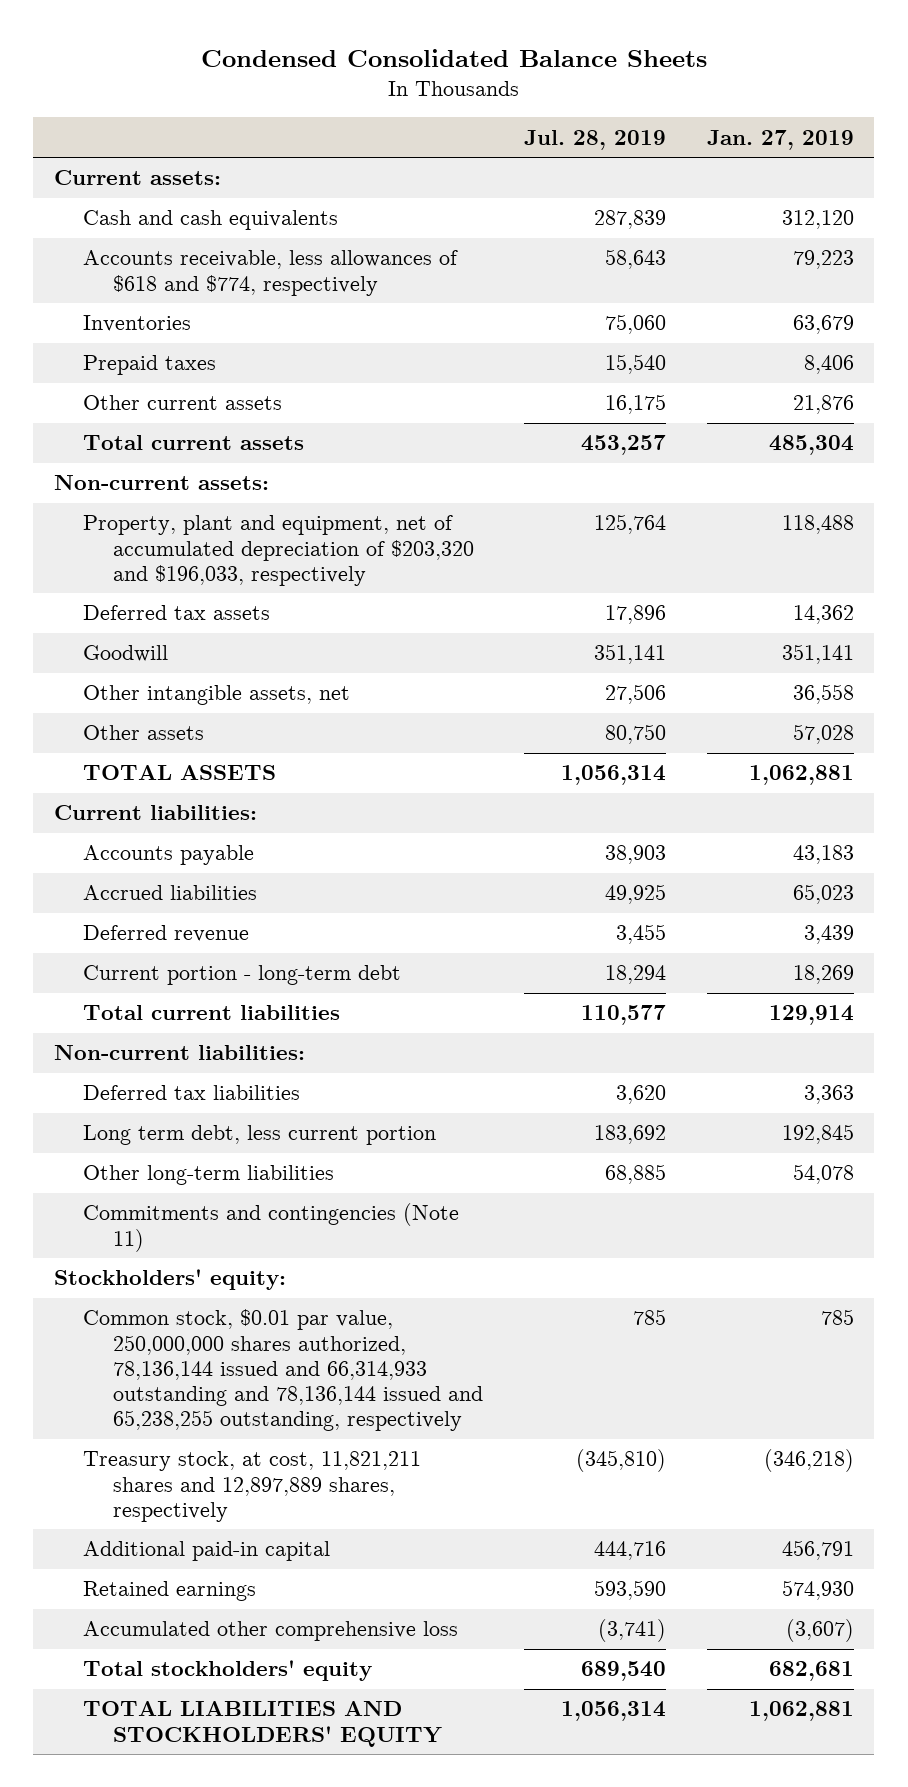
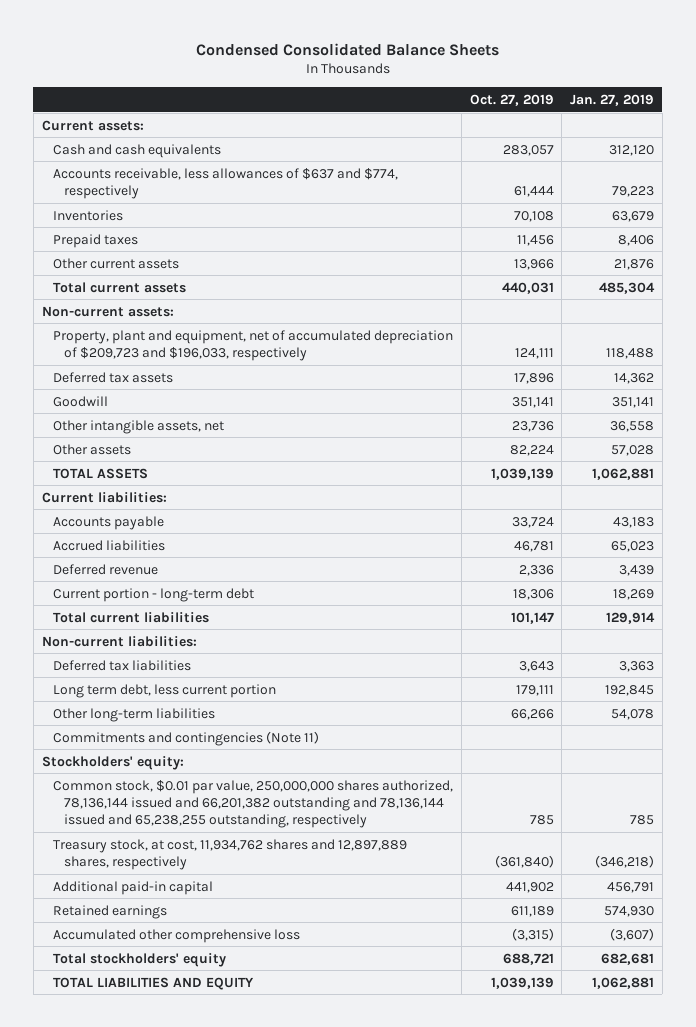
- | Jul. 28, 2019 | Jan. 27, 2019
+ | Oct. 27, 2019 | Jan. 27, 2019
- Accounts receivable, less allowances of $618 and $774, respectively | 58,643 | 79,223
+ Accounts receivable, less allowances of $637 and $774, respectively | 61,444 | 79,223
- Property, plant and equipment, net of accumulated depreciation of $203,320 and $196,033, respectively | 125,764 | 118,488
+ Property, plant and equipment, net of accumulated depreciation of $209,723 and $196,033, respectively | 124,111 | 118,488
- Common stock, $0.01 par value, 250,000,000 shares authorized, 78,136,144 issued and 66,314,933 outstanding and 78,136,144 issued and 65,238,255 outstanding, respectively | 785 | 785
- Treasury stock, at cost, 11,821,211 shares and 12,897,889 shares, respectively | (345,810) | (346,218)
+ Common stock, $0.01 par value, 250,000,000 shares authorized, 78,136,144 issued and 66,201,382 outstanding and 78,136,144 issued and 65,238,255 outstanding, respectively | 785 | 785
+ Treasury stock, at cost, 11,934,762 shares and 12,897,889 shares, respectively | (361,840) | (346,218)
- TOTAL LIABILITIES AND STOCKHOLDERS' EQUITY | 1,056,314 | 1,062,881
+ TOTAL LIABILITIES AND EQUITY | 1,039,139 | 1,062,881

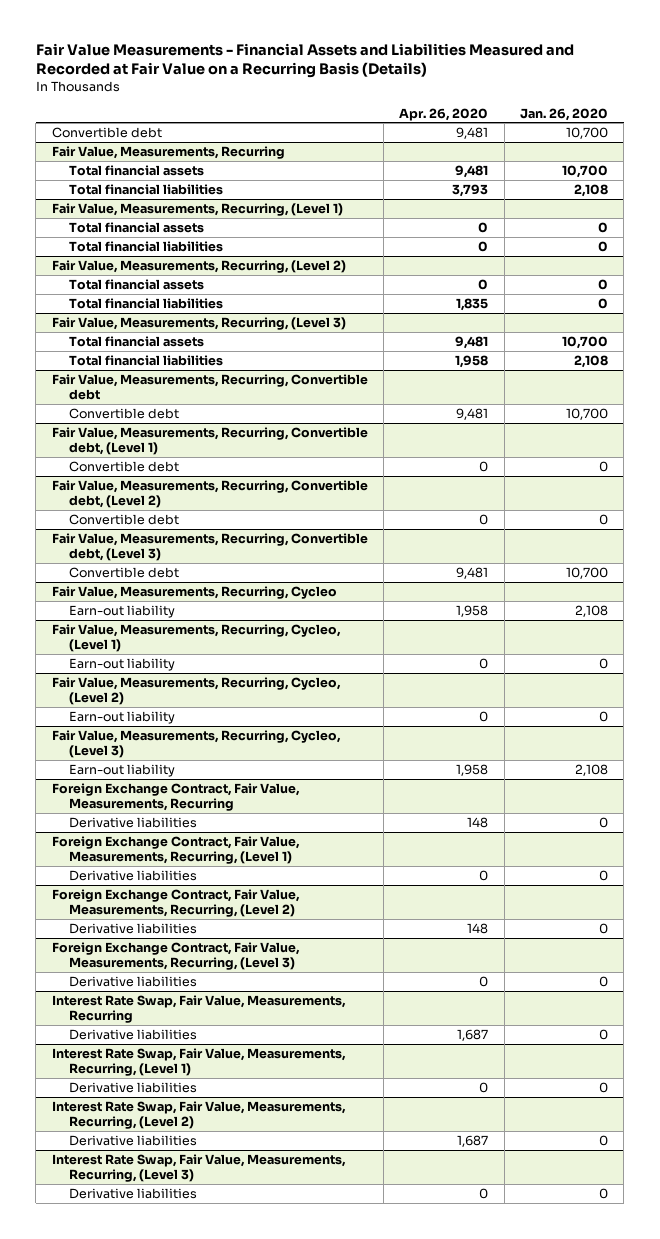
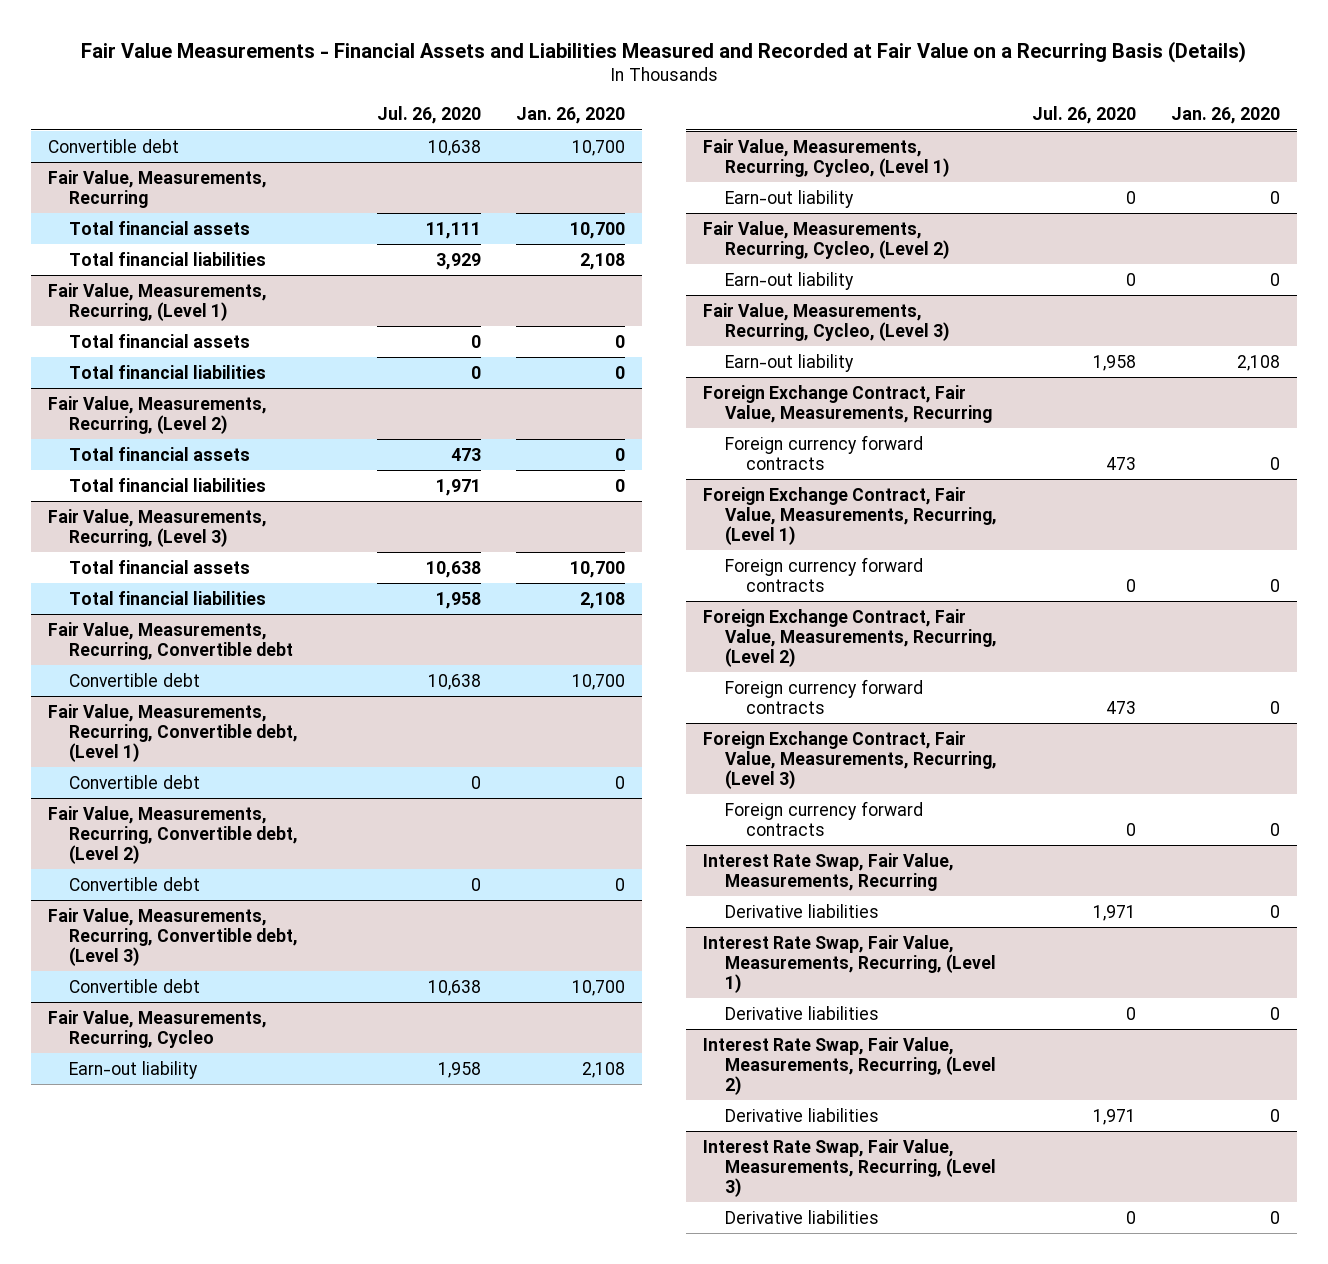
- | Apr. 26, 2020 | Jan. 26, 2020
+ | Jul. 26, 2020 | Jan. 26, 2020
@ Foreign Exchange Contract, Fair Value, Measurements, Recurring
- Derivative liabilities | 148 | 0
+ Foreign currency forward contracts | 473 | 0
@ Foreign Exchange Contract, Fair Value, Measurements, Recurring, (Level 1)
- Derivative liabilities | 0 | 0
+ Foreign currency forward contracts | 0 | 0
@ Foreign Exchange Contract, Fair Value, Measurements, Recurring, (Level 2)
- Derivative liabilities | 148 | 0
+ Foreign currency forward contracts | 473 | 0
@ Foreign Exchange Contract, Fair Value, Measurements, Recurring, (Level 3)
- Derivative liabilities | 0 | 0
+ Foreign currency forward contracts | 0 | 0

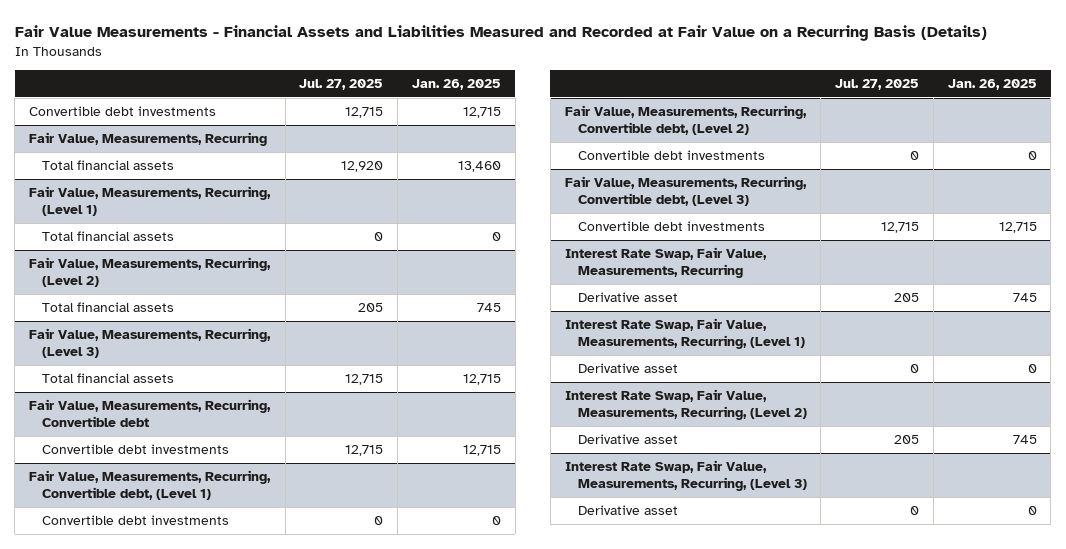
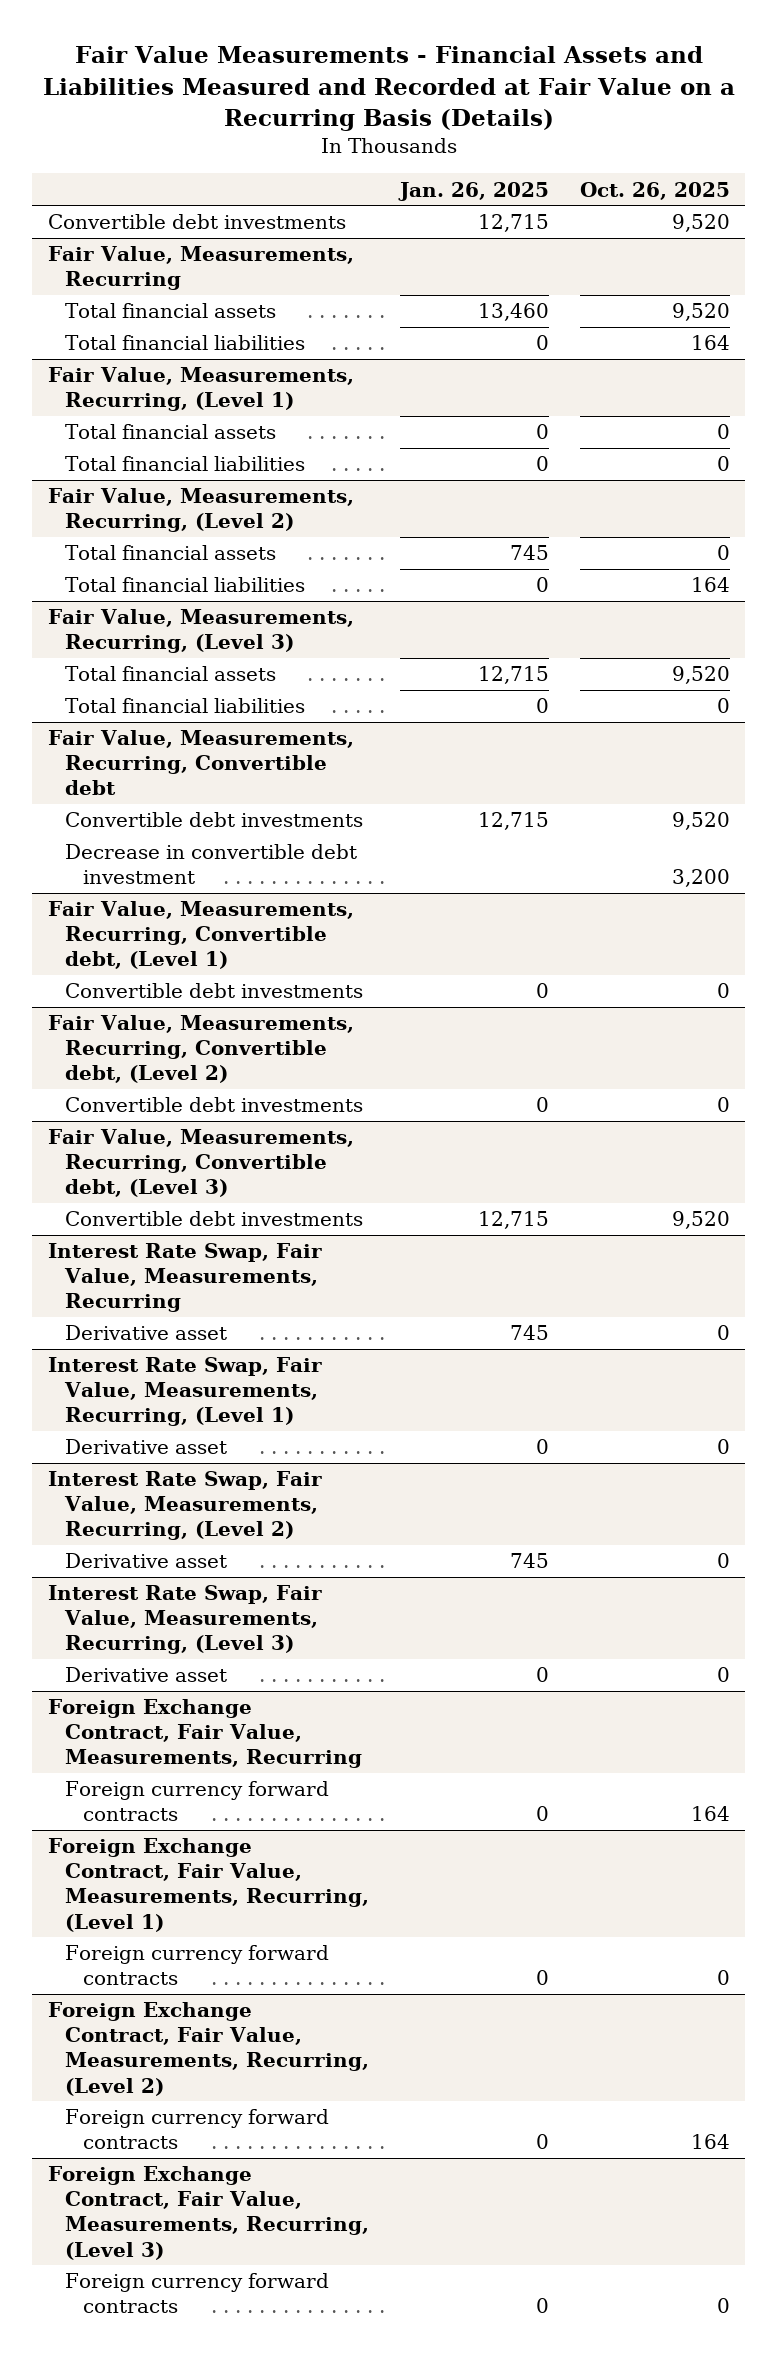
- | Jul. 27, 2025 | Jan. 26, 2025
+ | Jan. 26, 2025 | Oct. 26, 2025
@ Fair Value, Measurements, Recurring
+ Total financial liabilities | 0 | 164
@ Fair Value, Measurements, Recurring, (Level 1)
+ Total financial liabilities | 0 | 0
@ Fair Value, Measurements, Recurring, (Level 2)
+ Total financial liabilities | 0 | 164
@ Fair Value, Measurements, Recurring, (Level 3)
+ Total financial liabilities | 0 | 0
@ Fair Value, Measurements, Recurring, Convertible debt
+ Decrease in convertible debt investment | | 3,200
+ Foreign Exchange Contract, Fair Value, Measurements, Recurring
+ Foreign currency forward contracts | 0 | 164
+ Foreign Exchange Contract, Fair Value, Measurements, Recurring, (Level 1)
+ Foreign currency forward contracts | 0 | 0
+ Foreign Exchange Contract, Fair Value, Measurements, Recurring, (Level 2)
+ Foreign currency forward contracts | 0 | 164
+ Foreign Exchange Contract, Fair Value, Measurements, Recurring, (Level 3)
+ Foreign currency forward contracts | 0 | 0

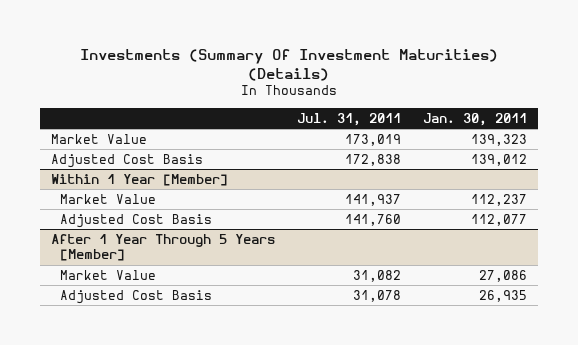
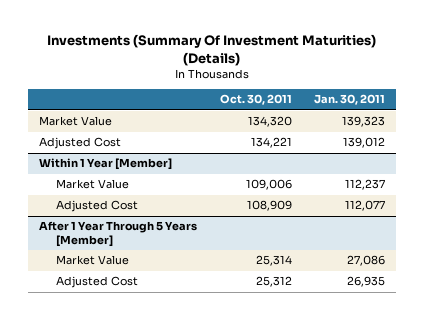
- | Jul. 31, 2011 | Jan. 30, 2011
+ | Oct. 30, 2011 | Jan. 30, 2011
- Adjusted Cost Basis | 172,838 | 139,012
+ Adjusted Cost | 134,221 | 139,012
@ Within 1 Year [Member]
- Adjusted Cost Basis | 141,760 | 112,077
+ Adjusted Cost | 108,909 | 112,077
@ After 1 Year Through 5 Years [Member]
- Adjusted Cost Basis | 31,078 | 26,935
+ Adjusted Cost | 25,312 | 26,935

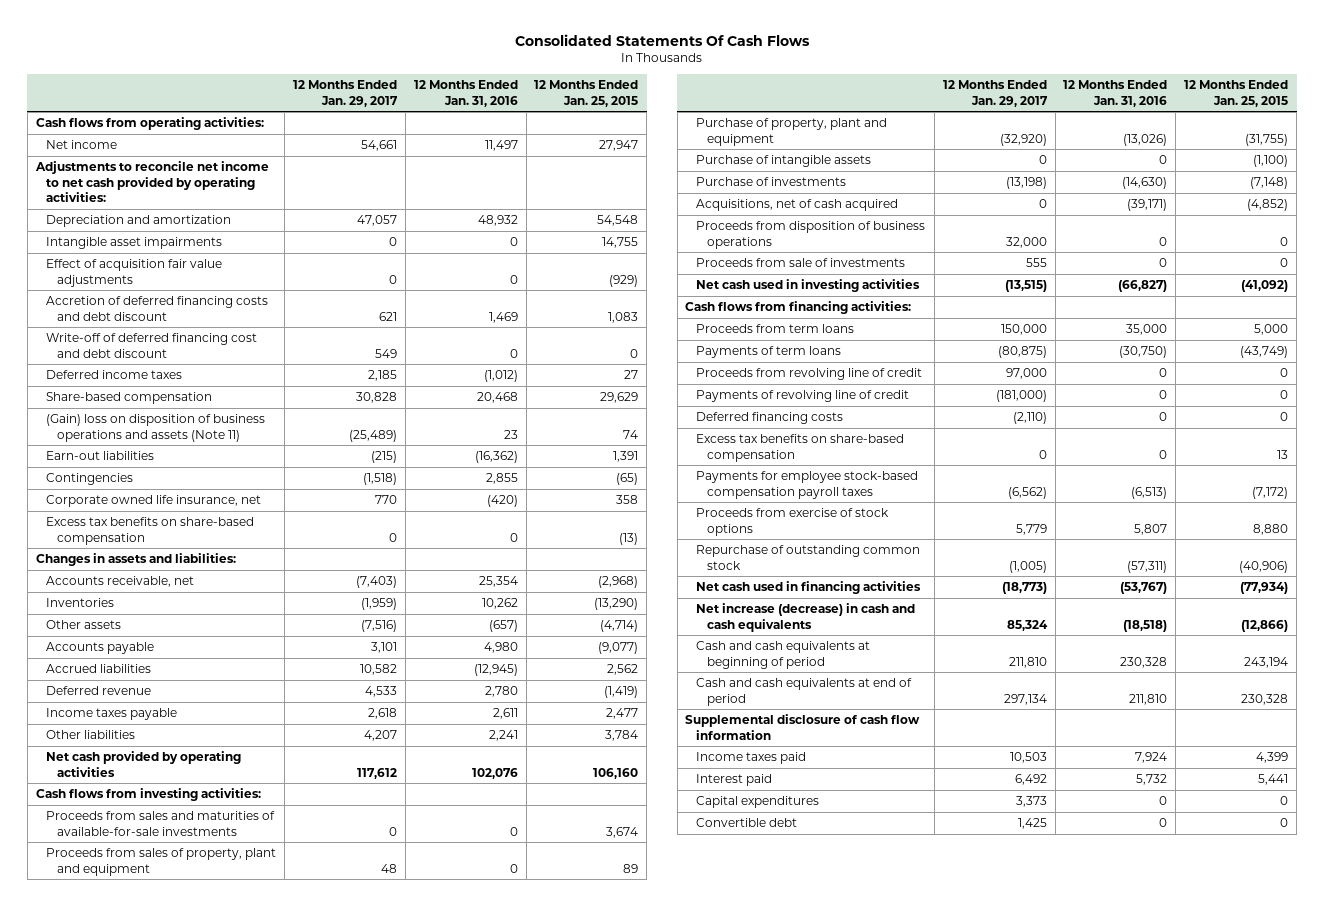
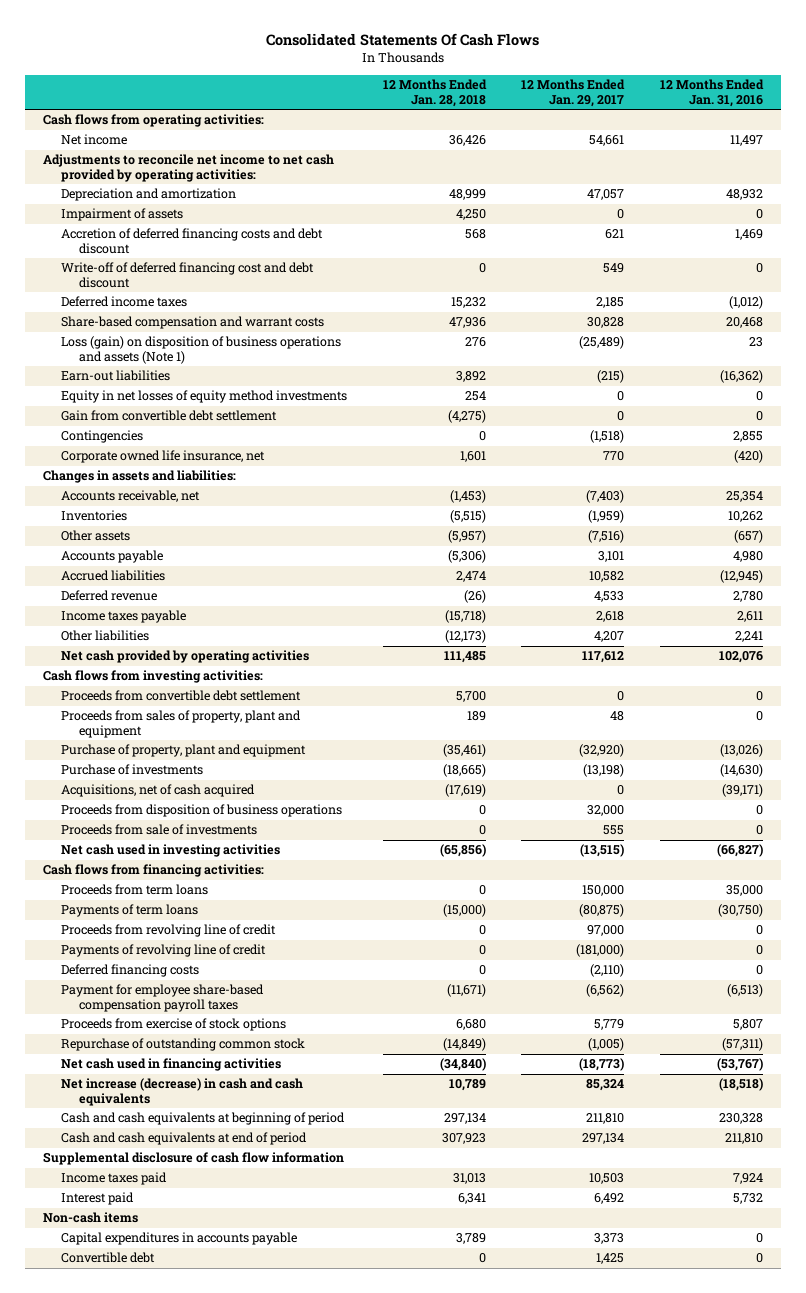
- | 12 Months Ended Jan. 29, 2017 | 12 Months Ended Jan. 31, 2016 | 12 Months Ended Jan. 25, 2015
+ | 12 Months Ended Jan. 28, 2018 | 12 Months Ended Jan. 29, 2017 | 12 Months Ended Jan. 31, 2016
- Intangible asset impairments | 0 | 0 | 14,755
- Effect of acquisition fair value adjustments | 0 | 0 | (929)
+ Impairment of assets | 4,250 | 0 | 0
- Share-based compensation | 30,828 | 20,468 | 29,629
- (Gain) loss on disposition of business operations and assets (Note 11) | (25,489) | 23 | 74
+ Share-based compensation and warrant costs | 47,936 | 30,828 | 20,468
+ Loss (gain) on disposition of business operations and assets (Note 1) | 276 | (25,489) | 23
+ Equity in net losses of equity method investments | 254 | 0 | 0
+ Gain from convertible debt settlement | (4,275) | 0 | 0
- Excess tax benefits on share-based compensation | 0 | 0 | (13)
- Proceeds from sales and maturities of available-for-sale investments | 0 | 0 | 3,674
+ Proceeds from convertible debt settlement | 5,700 | 0 | 0
- Purchase of intangible assets | 0 | 0 | (1,100)
- Excess tax benefits on share-based compensation | 0 | 0 | 13
- Payments for employee stock-based compensation payroll taxes | (6,562) | (6,513) | (7,172)
+ Payment for employee share-based compensation payroll taxes | (11,671) | (6,562) | (6,513)
- Capital expenditures | 3,373 | 0 | 0
+ Non-cash items
+ Capital expenditures in accounts payable | 3,789 | 3,373 | 0

